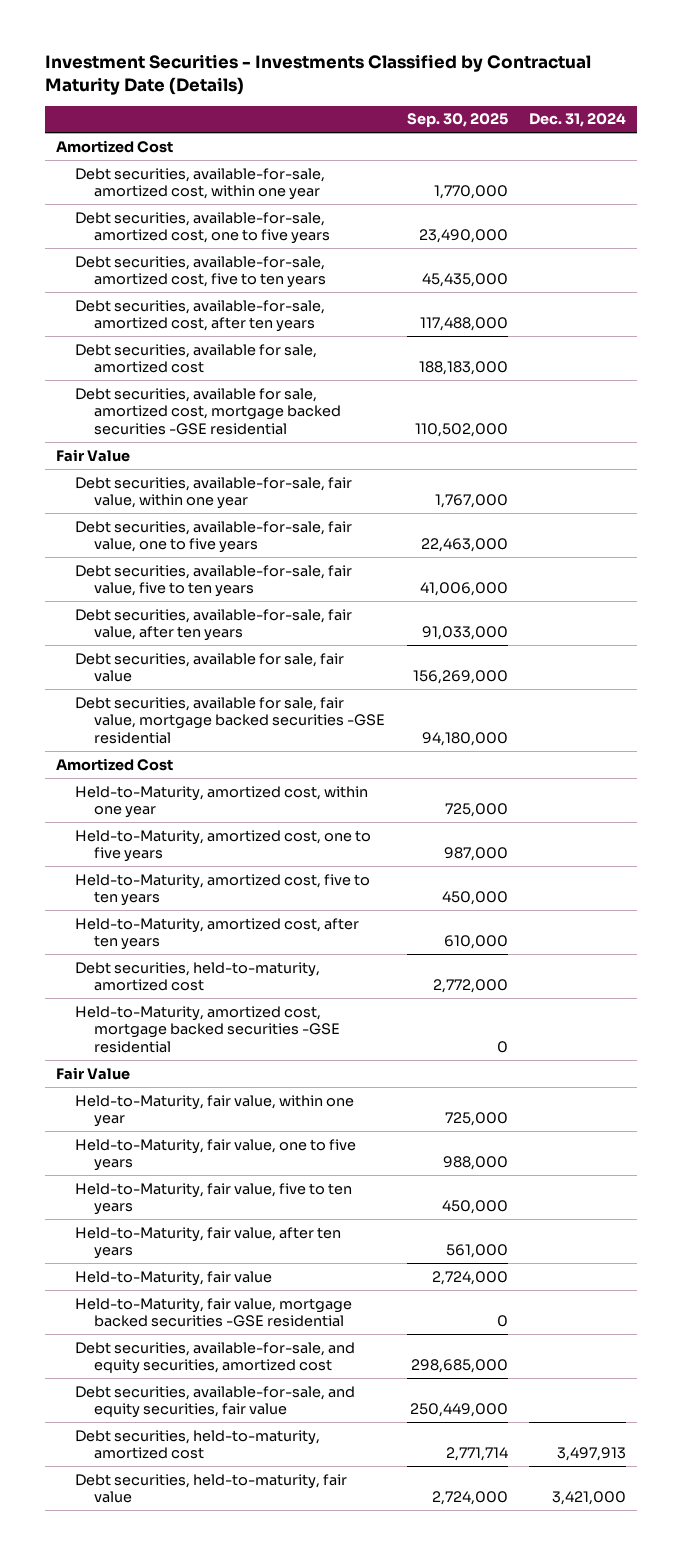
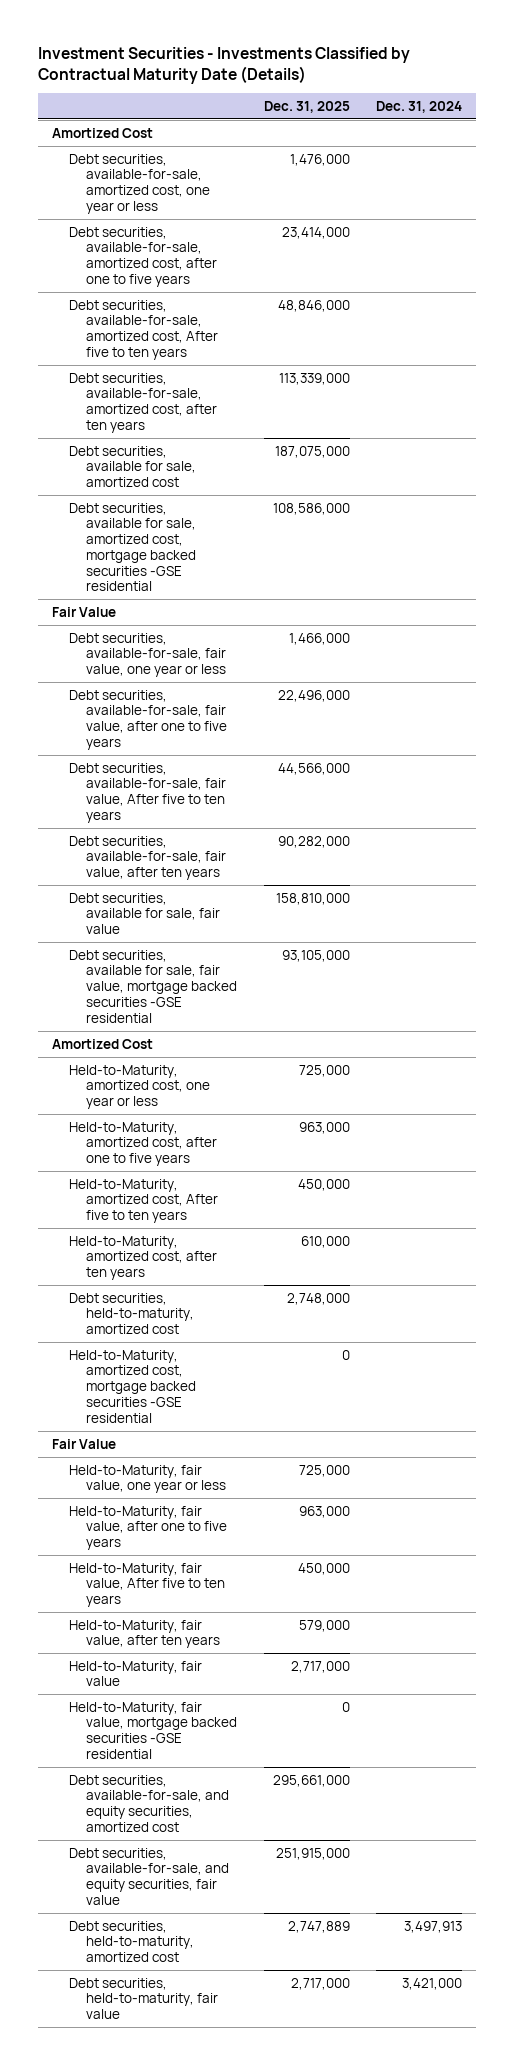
- | Sep. 30, 2025 | Dec. 31, 2024
+ | Dec. 31, 2025 | Dec. 31, 2024
- Debt securities, available-for-sale, amortized cost, within one year | 1,770,000 |
- Debt securities, available-for-sale, amortized cost, one to five years | 23,490,000 |
- Debt securities, available-for-sale, amortized cost, five to ten years | 45,435,000 |
+ Debt securities, available-for-sale, amortized cost, one year or less | 1,476,000 |
+ Debt securities, available-for-sale, amortized cost, after one to five years | 23,414,000 |
+ Debt securities, available-for-sale, amortized cost, After five to ten years | 48,846,000 |
- Debt securities, available-for-sale, fair value, within one year | 1,767,000 |
- Debt securities, available-for-sale, fair value, one to five years | 22,463,000 |
- Debt securities, available-for-sale, fair value, five to ten years | 41,006,000 |
+ Debt securities, available-for-sale, fair value, one year or less | 1,466,000 |
+ Debt securities, available-for-sale, fair value, after one to five years | 22,496,000 |
+ Debt securities, available-for-sale, fair value, After five to ten years | 44,566,000 |
- Held-to-Maturity, amortized cost, within one year | 725,000 |
- Held-to-Maturity, amortized cost, one to five years | 987,000 |
- Held-to-Maturity, amortized cost, five to ten years | 450,000 |
+ Held-to-Maturity, amortized cost, one year or less | 725,000 |
+ Held-to-Maturity, amortized cost, after one to five years | 963,000 |
+ Held-to-Maturity, amortized cost, After five to ten years | 450,000 |
- Held-to-Maturity, fair value, within one year | 725,000 |
- Held-to-Maturity, fair value, one to five years | 988,000 |
- Held-to-Maturity, fair value, five to ten years | 450,000 |
+ Held-to-Maturity, fair value, one year or less | 725,000 |
+ Held-to-Maturity, fair value, after one to five years | 963,000 |
+ Held-to-Maturity, fair value, After five to ten years | 450,000 |

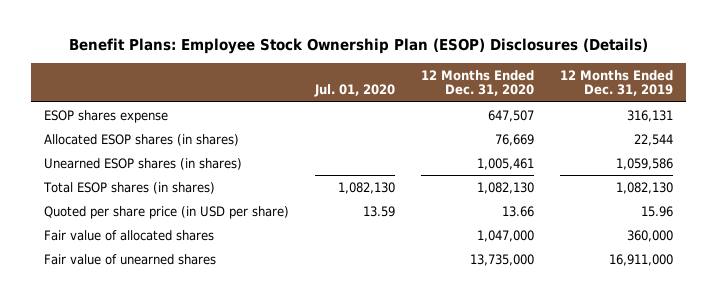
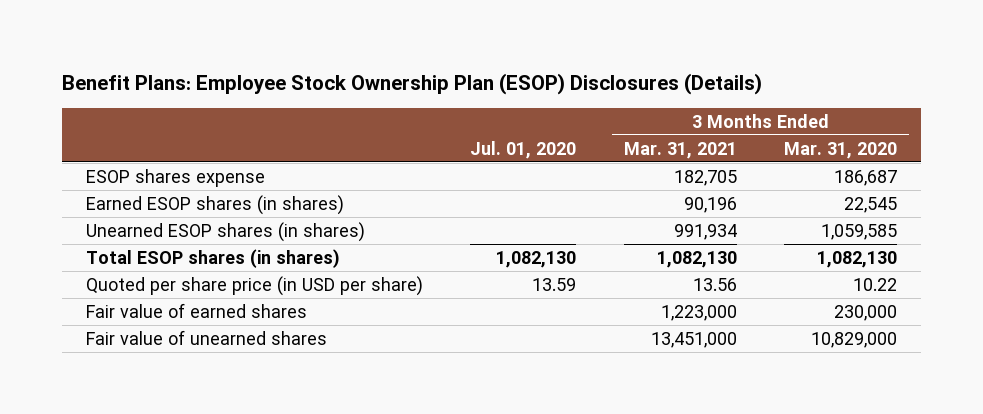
- | Jul. 01, 2020 | 12 Months Ended Dec. 31, 2020 | 12 Months Ended Dec. 31, 2019
+ | Jul. 01, 2020 | 3 Months Ended Mar. 31, 2021 | 3 Months Ended Mar. 31, 2020
- Allocated ESOP shares (in shares) | | 76,669 | 22,544
+ Earned ESOP shares (in shares) | | 90,196 | 22,545
- Fair value of allocated shares | | 1,047,000 | 360,000
+ Fair value of earned shares | | 1,223,000 | 230,000

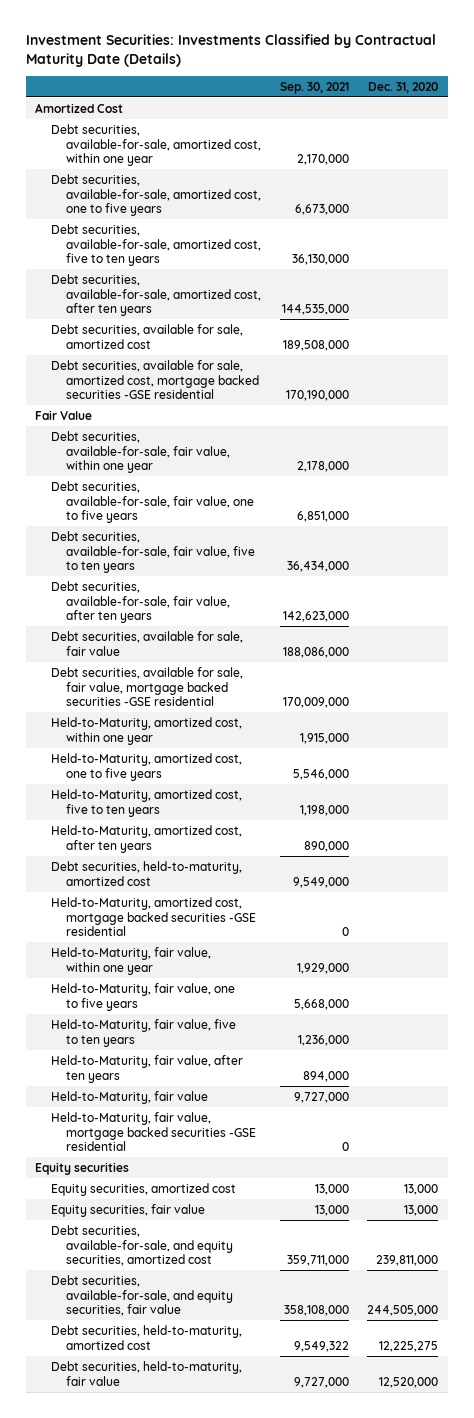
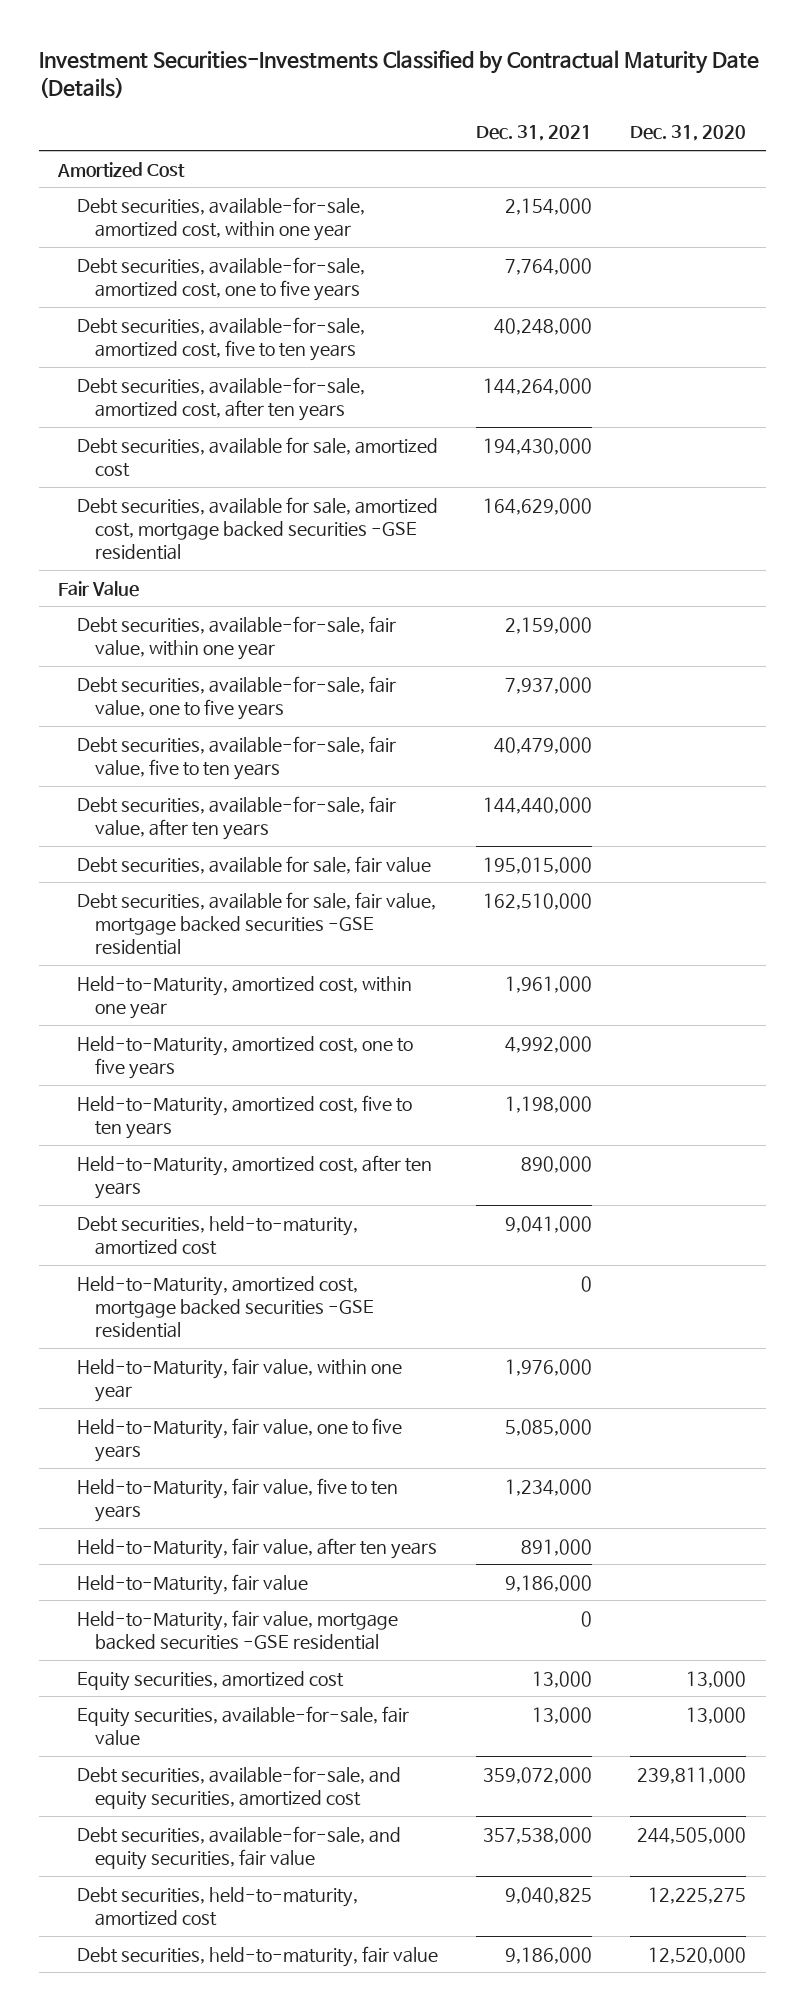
- Investment Securities: Investments Classified by Contractual Maturity Date (Details)
+ Investment Securities-Investments Classified by Contractual Maturity Date (Details)
- | Sep. 30, 2021 | Dec. 31, 2020
+ | Dec. 31, 2021 | Dec. 31, 2020
- Equity securities
- Equity securities, fair value | 13,000 | 13,000
+ Equity securities, available-for-sale, fair value | 13,000 | 13,000

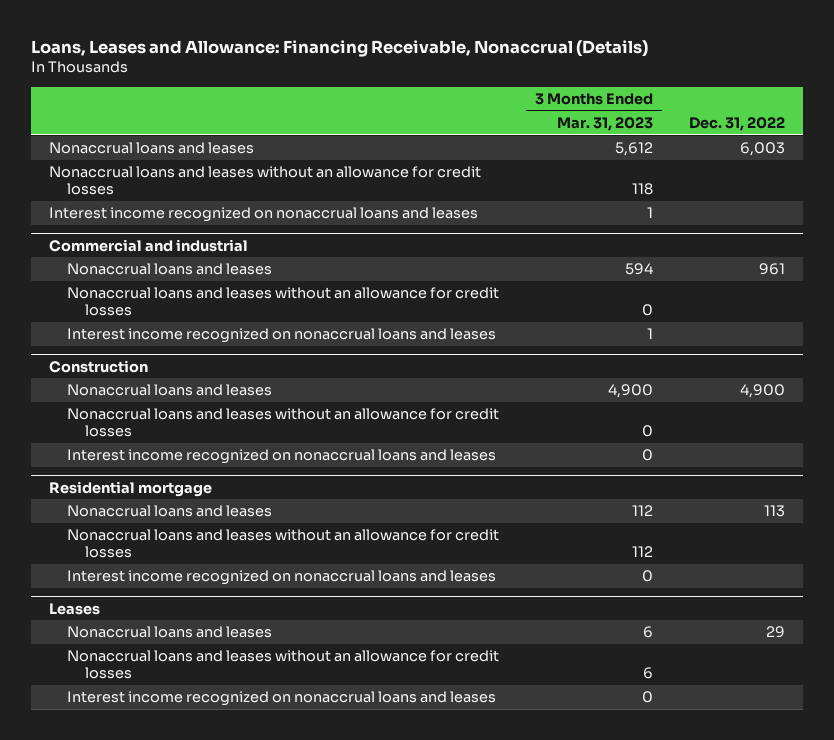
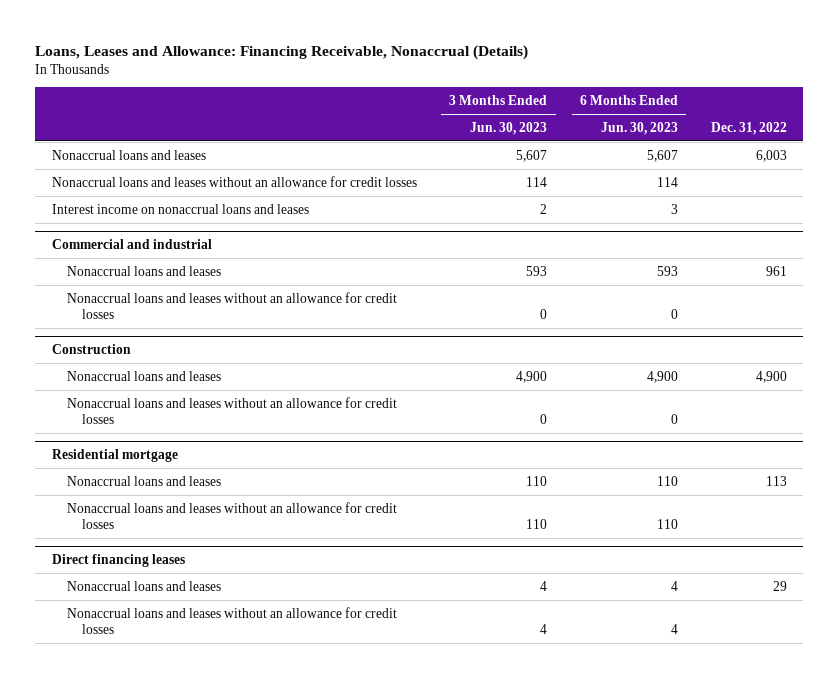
- | 3 Months Ended Mar. 31, 2023 | Dec. 31, 2022
+ | 3 Months Ended Jun. 30, 2023 | 6 Months Ended Jun. 30, 2023 | Dec. 31, 2022
- Interest income recognized on nonaccrual loans and leases | 1 |
+ Interest income on nonaccrual loans and leases | 2 | 3 |
@ Commercial and industrial
- Interest income recognized on nonaccrual loans and leases | 1 |
@ Construction
- Interest income recognized on nonaccrual loans and leases | 0 |
@ Residential mortgage
- Interest income recognized on nonaccrual loans and leases | 0 |
- Leases
+ Direct financing leases
- Interest income recognized on nonaccrual loans and leases | 0 |

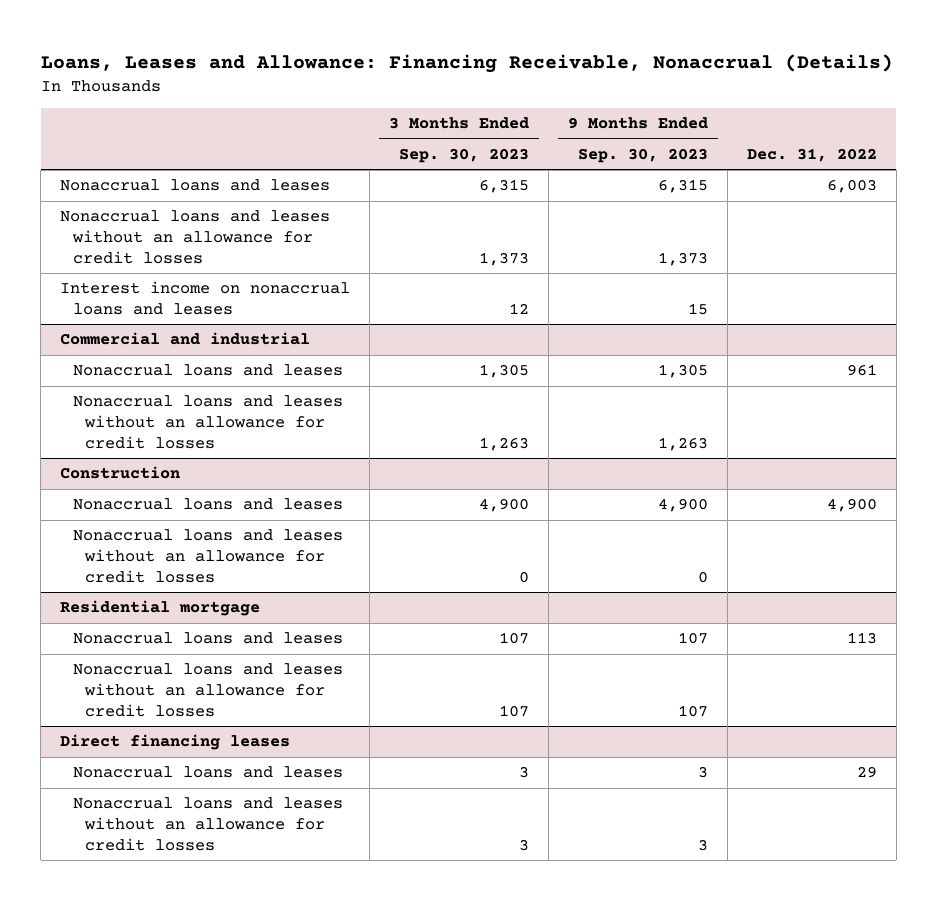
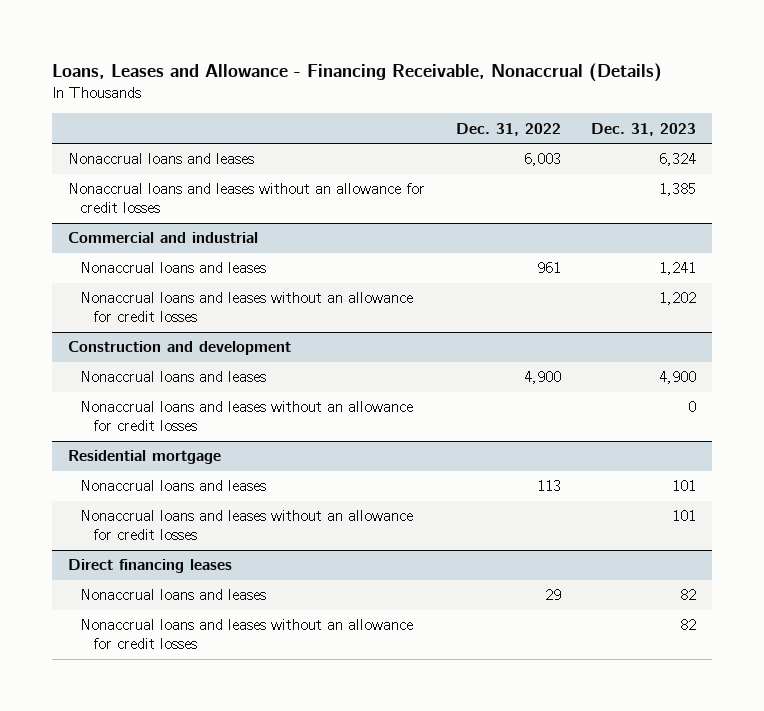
- Loans, Leases and Allowance: Financing Receivable, Nonaccrual (Details)
+ Loans, Leases and Allowance - Financing Receivable, Nonaccrual (Details)
- | 3 Months Ended Sep. 30, 2023 | 9 Months Ended Sep. 30, 2023 | Dec. 31, 2022
+ | Dec. 31, 2022 | Dec. 31, 2023
- Interest income on nonaccrual loans and leases | 12 | 15 |
- Construction
+ Construction and development

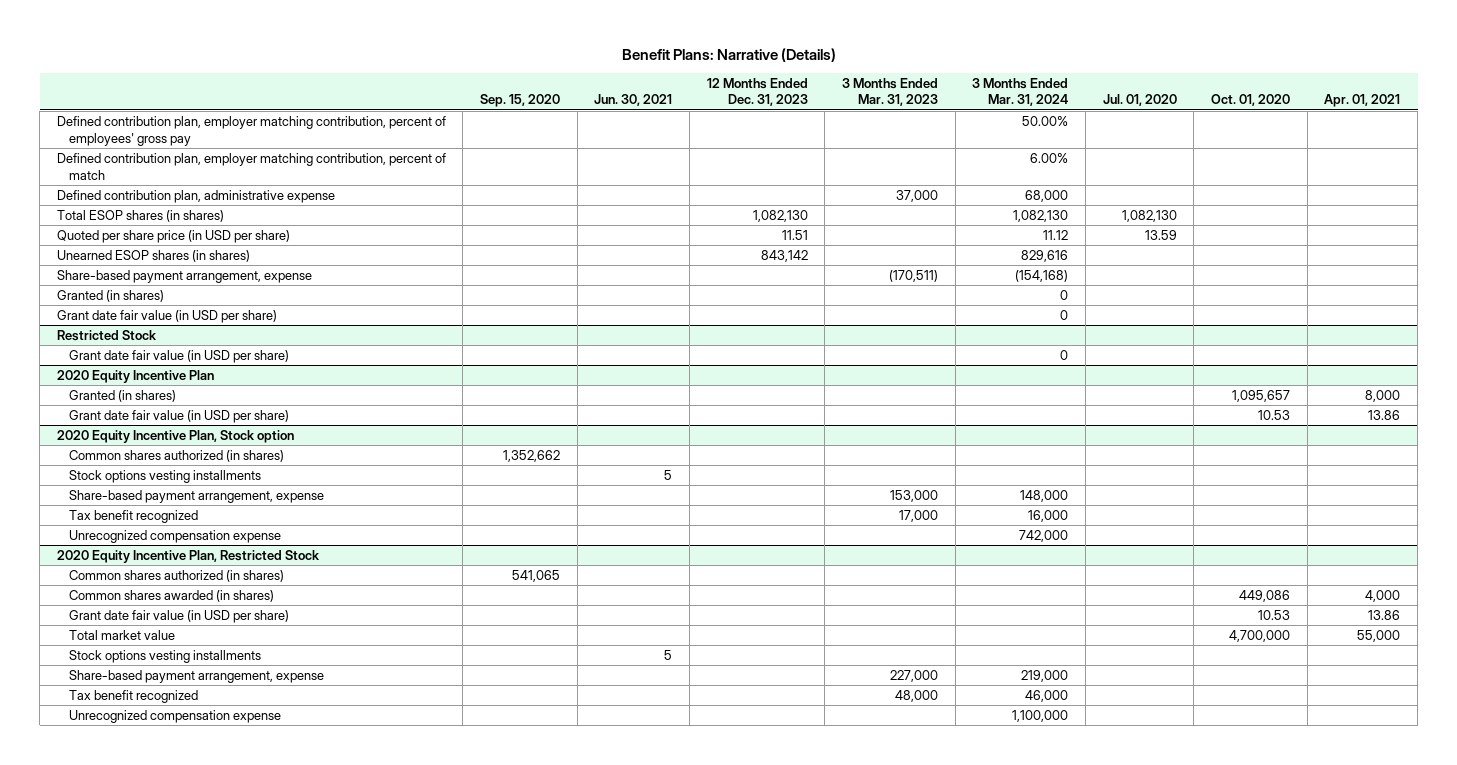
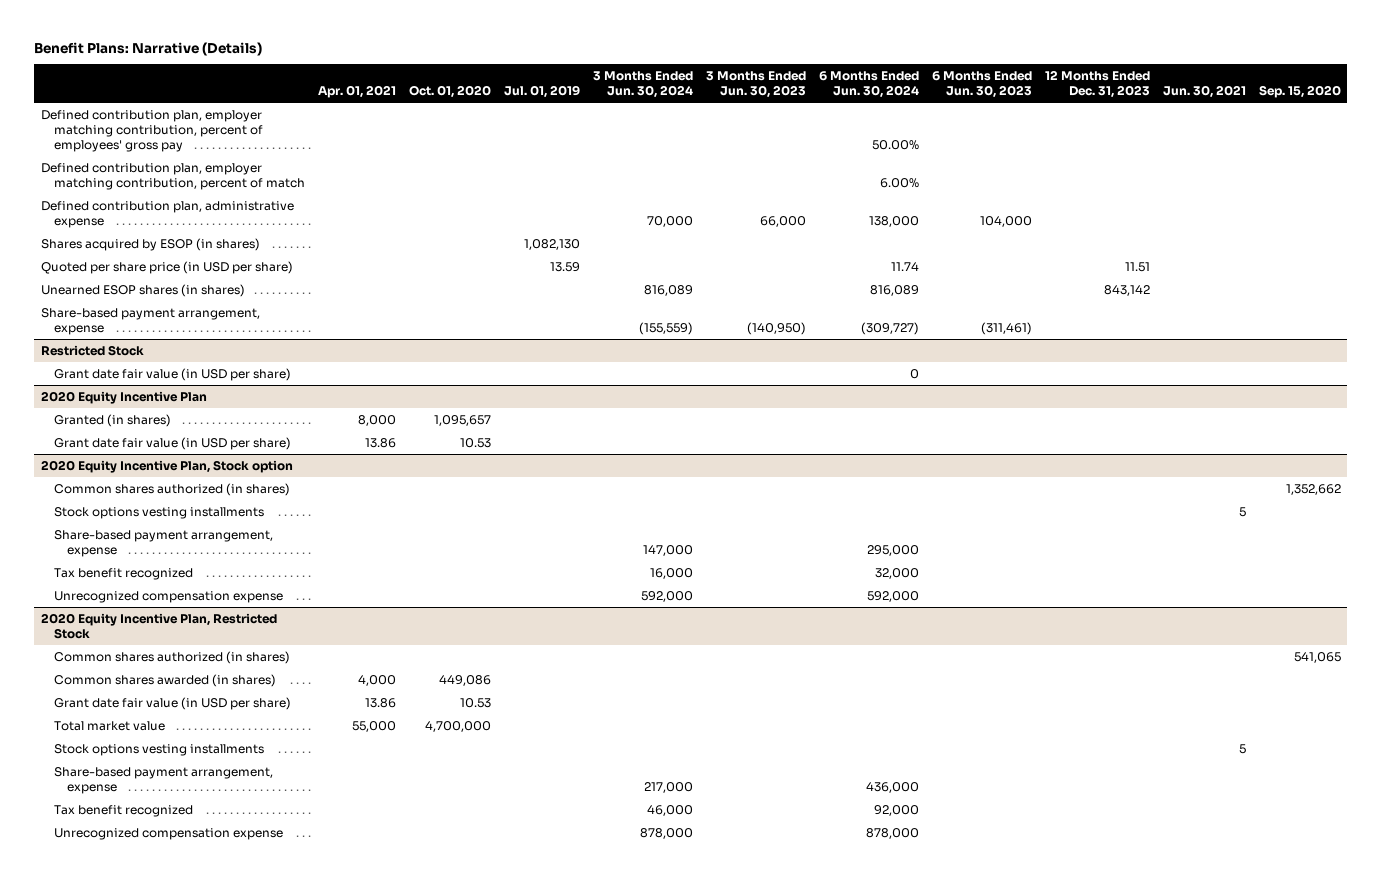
- | Sep. 15, 2020 | Jun. 30, 2021 | 12 Months Ended Dec. 31, 2023 | 3 Months Ended Mar. 31, 2023 | 3 Months Ended Mar. 31, 2024 | Jul. 01, 2020 | Oct. 01, 2020 | Apr. 01, 2021
+ | Apr. 01, 2021 | Oct. 01, 2020 | Jul. 01, 2019 | 3 Months Ended Jun. 30, 2024 | 3 Months Ended Jun. 30, 2023 | 6 Months Ended Jun. 30, 2024 | 6 Months Ended Jun. 30, 2023 | 12 Months Ended Dec. 31, 2023 | Jun. 30, 2021 | Sep. 15, 2020
- Total ESOP shares (in shares) | | | 1,082,130 | | 1,082,130 | 1,082,130 | |
+ Shares acquired by ESOP (in shares) | | | 1,082,130 | | | | | | |
- Granted (in shares) | | | | | 0 | | |
- Grant date fair value (in USD per share) | | | | | 0 | | |

